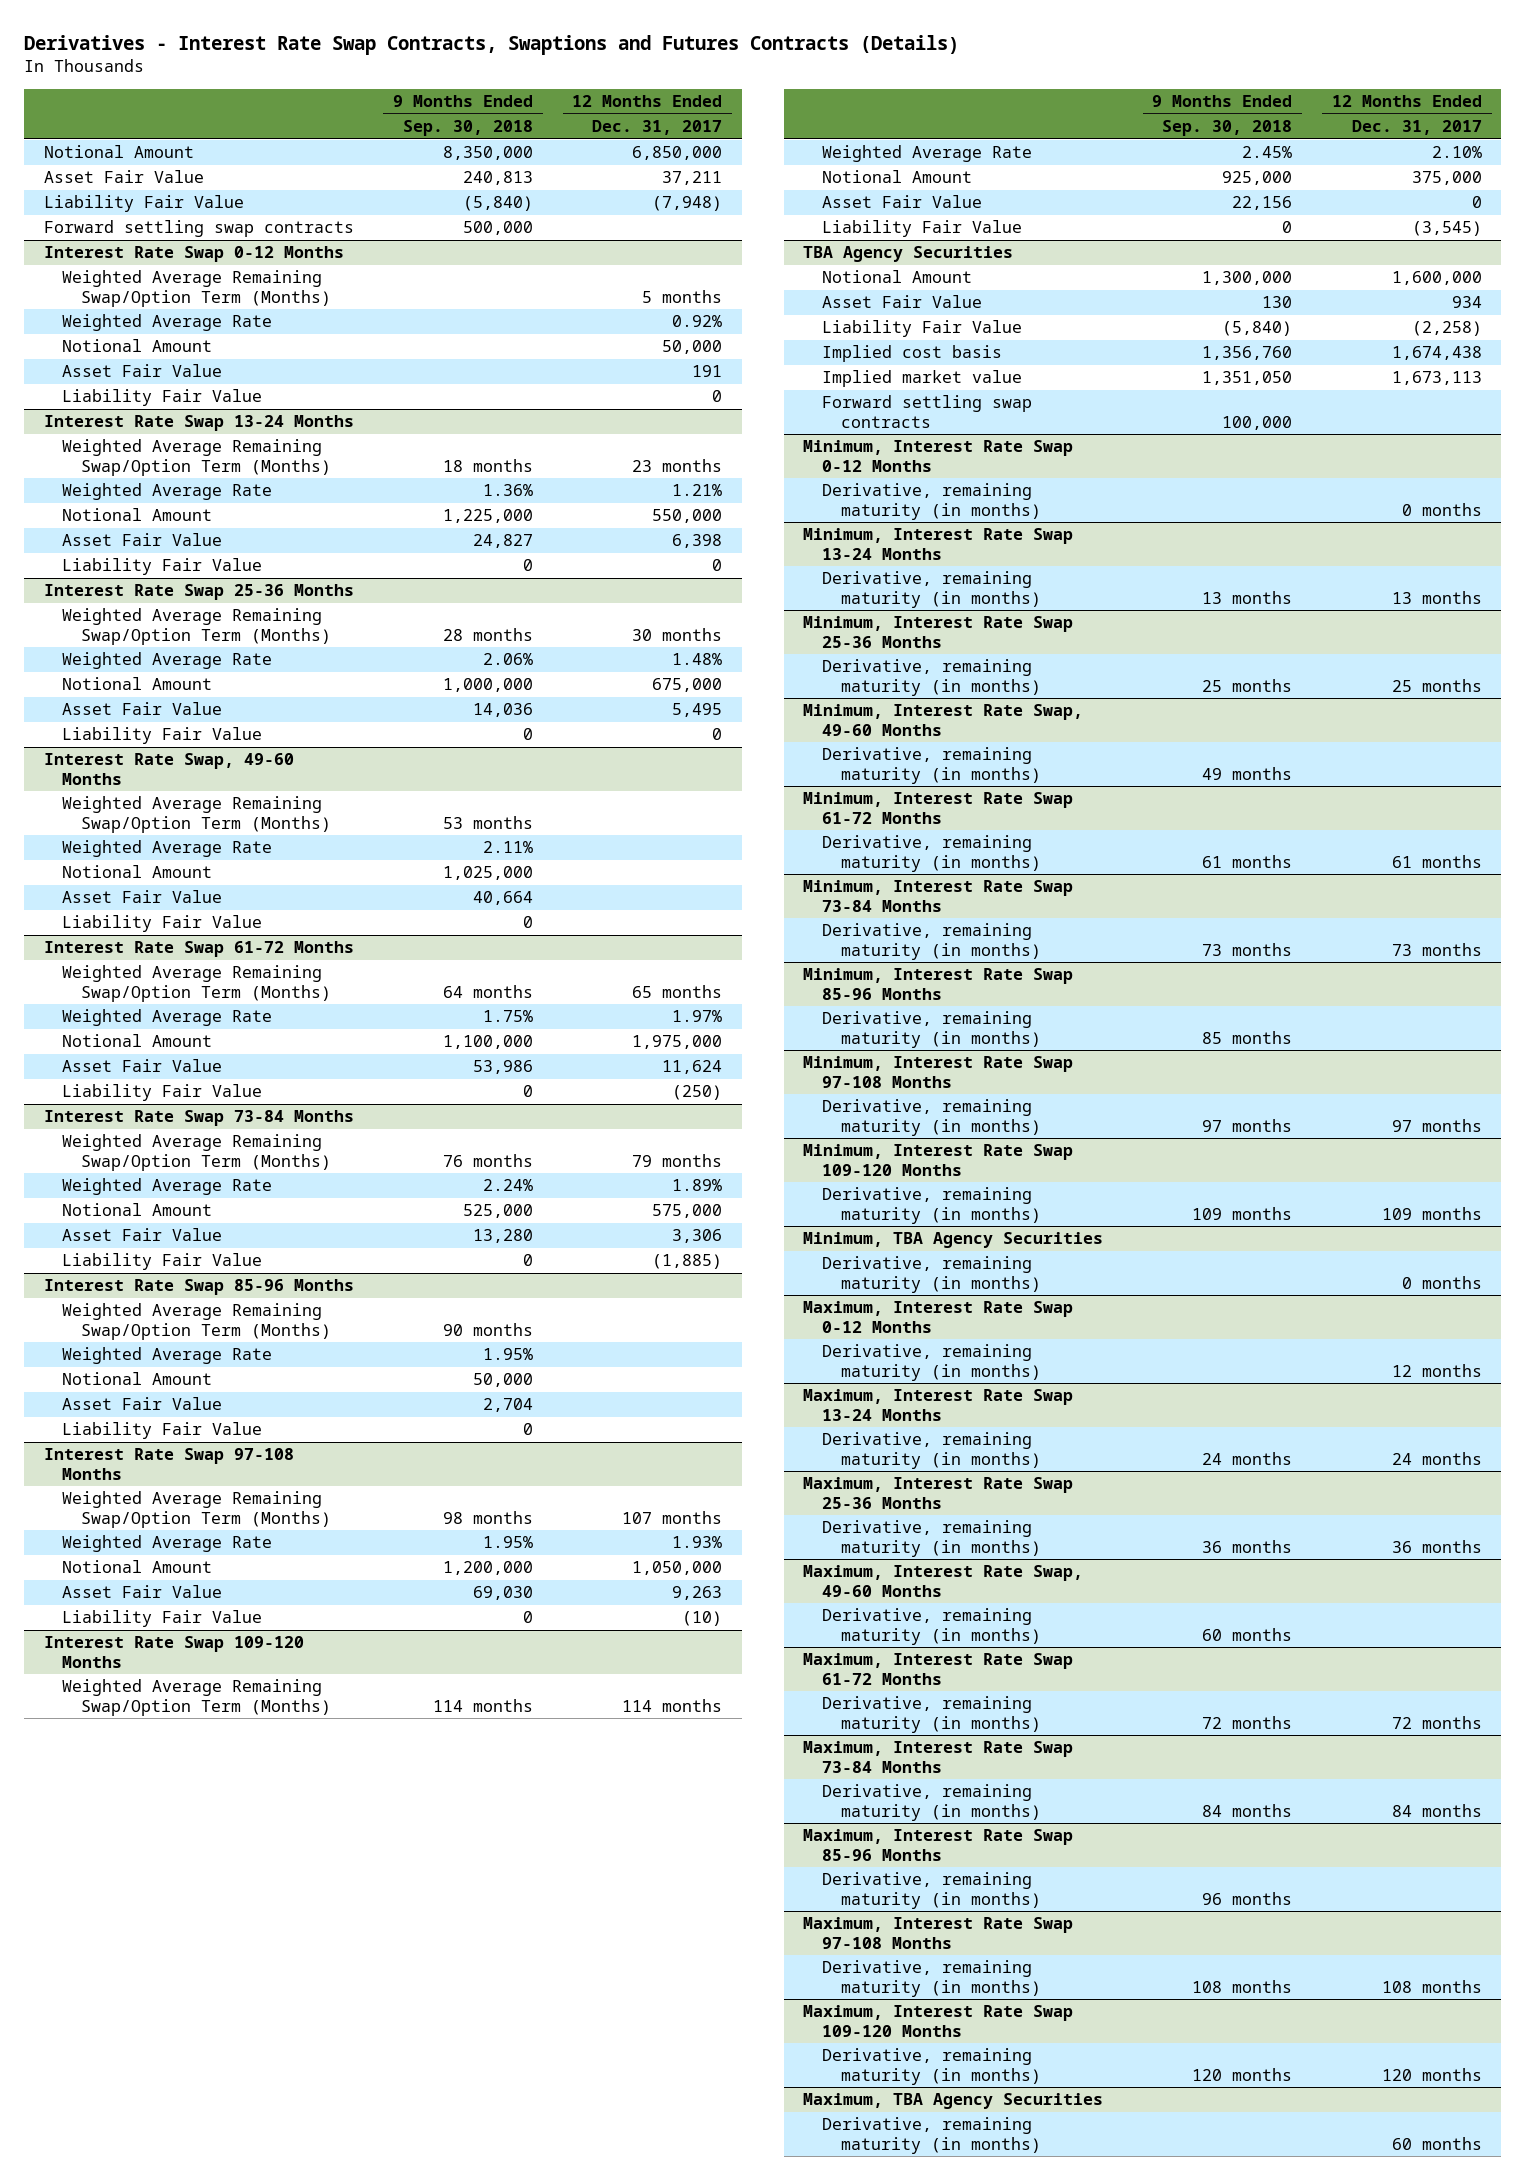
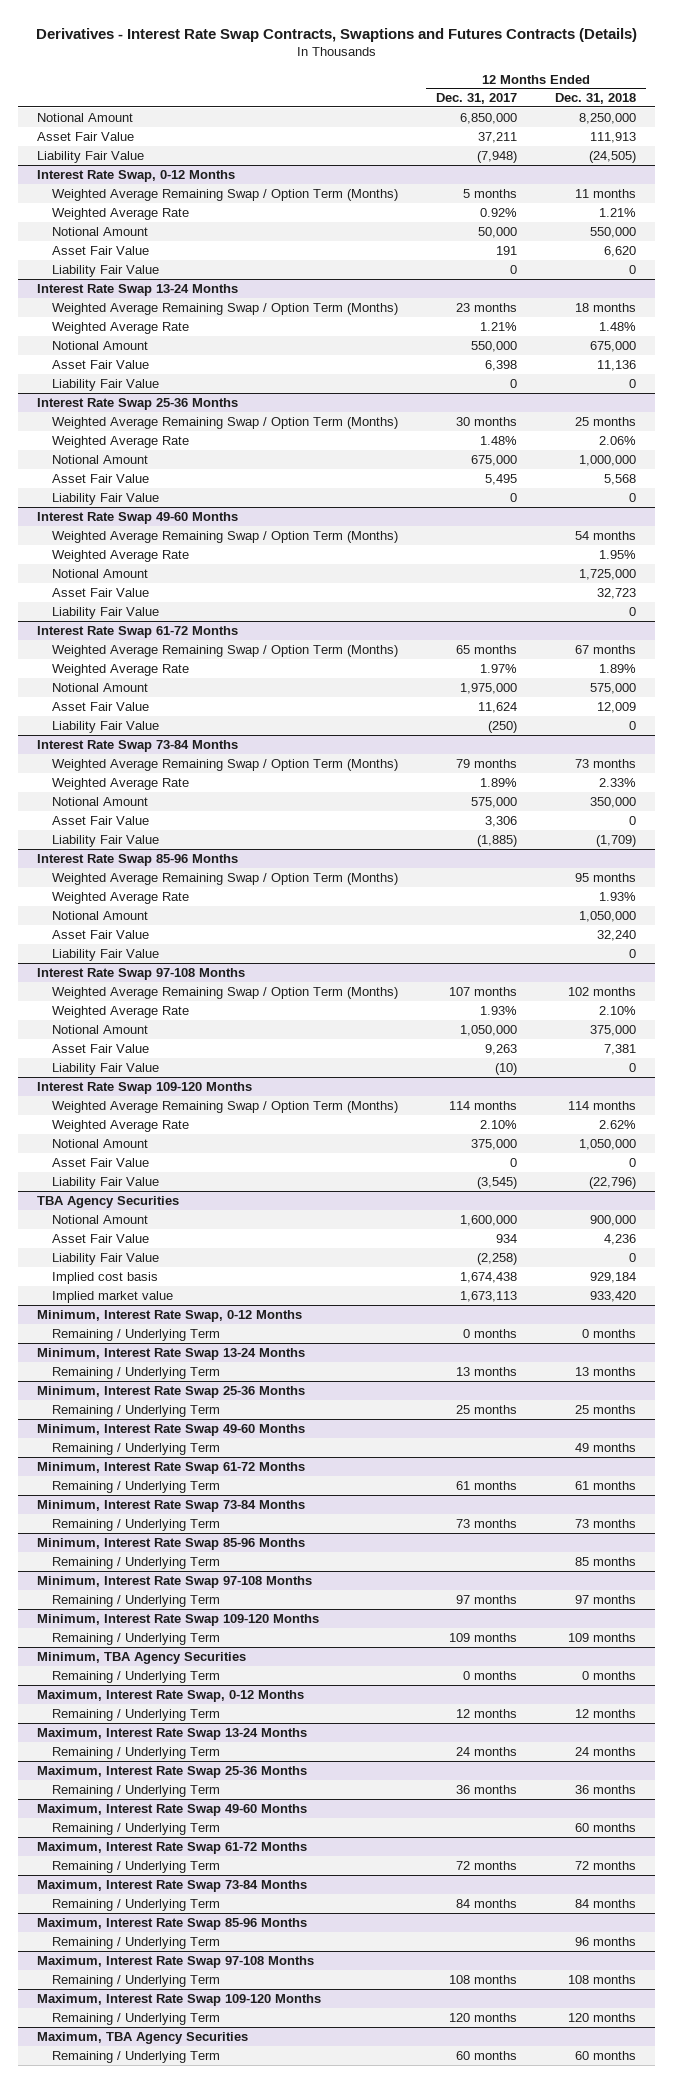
- | 9 Months Ended Sep. 30, 2018 | 12 Months Ended Dec. 31, 2017
+ | 12 Months Ended Dec. 31, 2017 | 12 Months Ended Dec. 31, 2018
- Forward settling swap contracts | 500,000 |
- Interest Rate Swap 0-12 Months
- Weighted Average Remaining Swap/Option Term (Months) | | 5 months
+ Interest Rate Swap, 0-12 Months
+ Weighted Average Remaining Swap / Option Term (Months) | 5 months | 11 months
@ Interest Rate Swap 13-24 Months
- Weighted Average Remaining Swap/Option Term (Months) | 18 months | 23 months
+ Weighted Average Remaining Swap / Option Term (Months) | 23 months | 18 months
@ Interest Rate Swap 25-36 Months
- Weighted Average Remaining Swap/Option Term (Months) | 28 months | 30 months
+ Weighted Average Remaining Swap / Option Term (Months) | 30 months | 25 months
- Interest Rate Swap, 49-60 Months
- Weighted Average Remaining Swap/Option Term (Months) | 53 months |
+ Interest Rate Swap 49-60 Months
+ Weighted Average Remaining Swap / Option Term (Months) | | 54 months
@ Interest Rate Swap 61-72 Months
- Weighted Average Remaining Swap/Option Term (Months) | 64 months | 65 months
+ Weighted Average Remaining Swap / Option Term (Months) | 65 months | 67 months
@ Interest Rate Swap 73-84 Months
- Weighted Average Remaining Swap/Option Term (Months) | 76 months | 79 months
+ Weighted Average Remaining Swap / Option Term (Months) | 79 months | 73 months
@ Interest Rate Swap 85-96 Months
- Weighted Average Remaining Swap/Option Term (Months) | 90 months |
+ Weighted Average Remaining Swap / Option Term (Months) | | 95 months
@ Interest Rate Swap 97-108 Months
- Weighted Average Remaining Swap/Option Term (Months) | 98 months | 107 months
+ Weighted Average Remaining Swap / Option Term (Months) | 107 months | 102 months
@ Interest Rate Swap 109-120 Months
- Weighted Average Remaining Swap/Option Term (Months) | 114 months | 114 months
+ Weighted Average Remaining Swap / Option Term (Months) | 114 months | 114 months
@ TBA Agency Securities
- Forward settling swap contracts | 100,000 |
- Minimum, Interest Rate Swap 0-12 Months
- Derivative, remaining maturity (in months) | | 0 months
+ Minimum, Interest Rate Swap, 0-12 Months
+ Remaining / Underlying Term | 0 months | 0 months
@ Minimum, Interest Rate Swap 13-24 Months
- Derivative, remaining maturity (in months) | 13 months | 13 months
+ Remaining / Underlying Term | 13 months | 13 months
@ Minimum, Interest Rate Swap 25-36 Months
- Derivative, remaining maturity (in months) | 25 months | 25 months
- Minimum, Interest Rate Swap, 49-60 Months
- Derivative, remaining maturity (in months) | 49 months |
@ Minimum, Interest Rate Swap 25-36 Months
+ Remaining / Underlying Term | 25 months | 25 months
+ Minimum, Interest Rate Swap 49-60 Months
+ Remaining / Underlying Term | | 49 months
@ Minimum, Interest Rate Swap 61-72 Months
- Derivative, remaining maturity (in months) | 61 months | 61 months
+ Remaining / Underlying Term | 61 months | 61 months
@ Minimum, Interest Rate Swap 73-84 Months
- Derivative, remaining maturity (in months) | 73 months | 73 months
+ Remaining / Underlying Term | 73 months | 73 months
@ Minimum, Interest Rate Swap 85-96 Months
- Derivative, remaining maturity (in months) | 85 months |
+ Remaining / Underlying Term | | 85 months
@ Minimum, Interest Rate Swap 97-108 Months
- Derivative, remaining maturity (in months) | 97 months | 97 months
+ Remaining / Underlying Term | 97 months | 97 months
@ Minimum, Interest Rate Swap 109-120 Months
- Derivative, remaining maturity (in months) | 109 months | 109 months
+ Remaining / Underlying Term | 109 months | 109 months
@ Minimum, TBA Agency Securities
- Derivative, remaining maturity (in months) | | 0 months
- Maximum, Interest Rate Swap 0-12 Months
- Derivative, remaining maturity (in months) | | 12 months
@ Minimum, TBA Agency Securities
+ Remaining / Underlying Term | 0 months | 0 months
+ Maximum, Interest Rate Swap, 0-12 Months
+ Remaining / Underlying Term | 12 months | 12 months
@ Maximum, Interest Rate Swap 13-24 Months
- Derivative, remaining maturity (in months) | 24 months | 24 months
+ Remaining / Underlying Term | 24 months | 24 months
@ Maximum, Interest Rate Swap 25-36 Months
- Derivative, remaining maturity (in months) | 36 months | 36 months
- Maximum, Interest Rate Swap, 49-60 Months
- Derivative, remaining maturity (in months) | 60 months |
@ Maximum, Interest Rate Swap 25-36 Months
+ Remaining / Underlying Term | 36 months | 36 months
+ Maximum, Interest Rate Swap 49-60 Months
+ Remaining / Underlying Term | | 60 months
@ Maximum, Interest Rate Swap 61-72 Months
- Derivative, remaining maturity (in months) | 72 months | 72 months
+ Remaining / Underlying Term | 72 months | 72 months
@ Maximum, Interest Rate Swap 73-84 Months
- Derivative, remaining maturity (in months) | 84 months | 84 months
+ Remaining / Underlying Term | 84 months | 84 months
@ Maximum, Interest Rate Swap 85-96 Months
- Derivative, remaining maturity (in months) | 96 months |
+ Remaining / Underlying Term | | 96 months
@ Maximum, Interest Rate Swap 97-108 Months
- Derivative, remaining maturity (in months) | 108 months | 108 months
+ Remaining / Underlying Term | 108 months | 108 months
@ Maximum, Interest Rate Swap 109-120 Months
- Derivative, remaining maturity (in months) | 120 months | 120 months
+ Remaining / Underlying Term | 120 months | 120 months
@ Maximum, TBA Agency Securities
- Derivative, remaining maturity (in months) | | 60 months
+ Remaining / Underlying Term | 60 months | 60 months

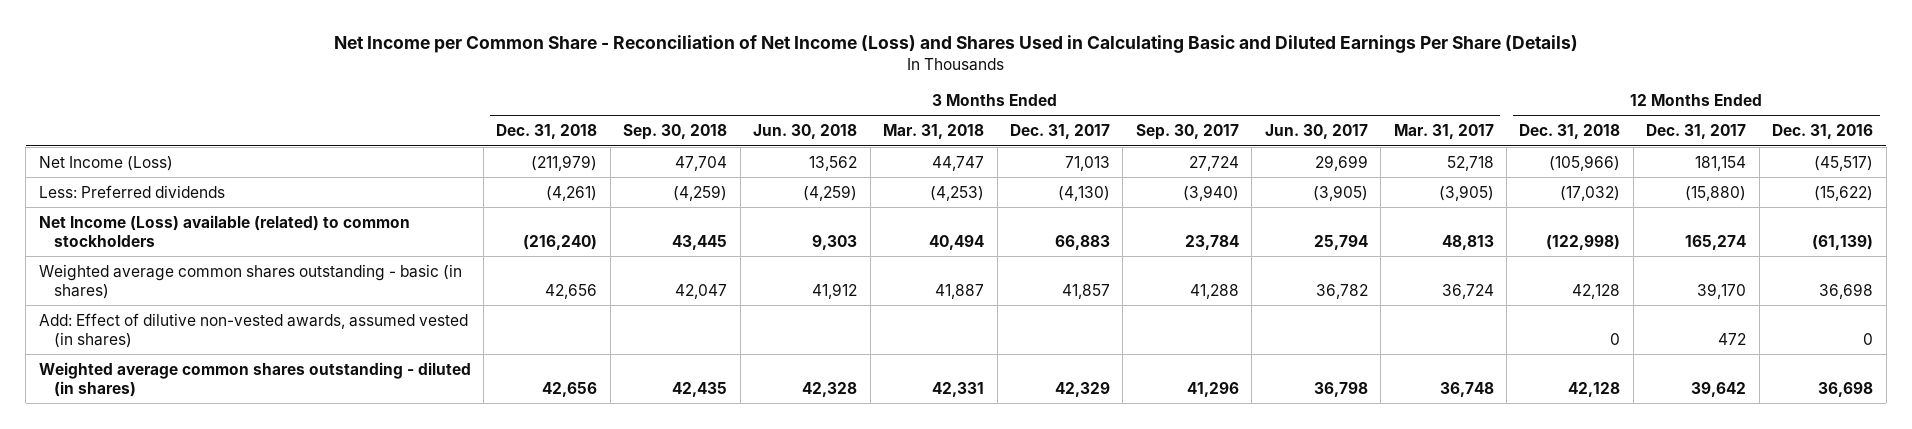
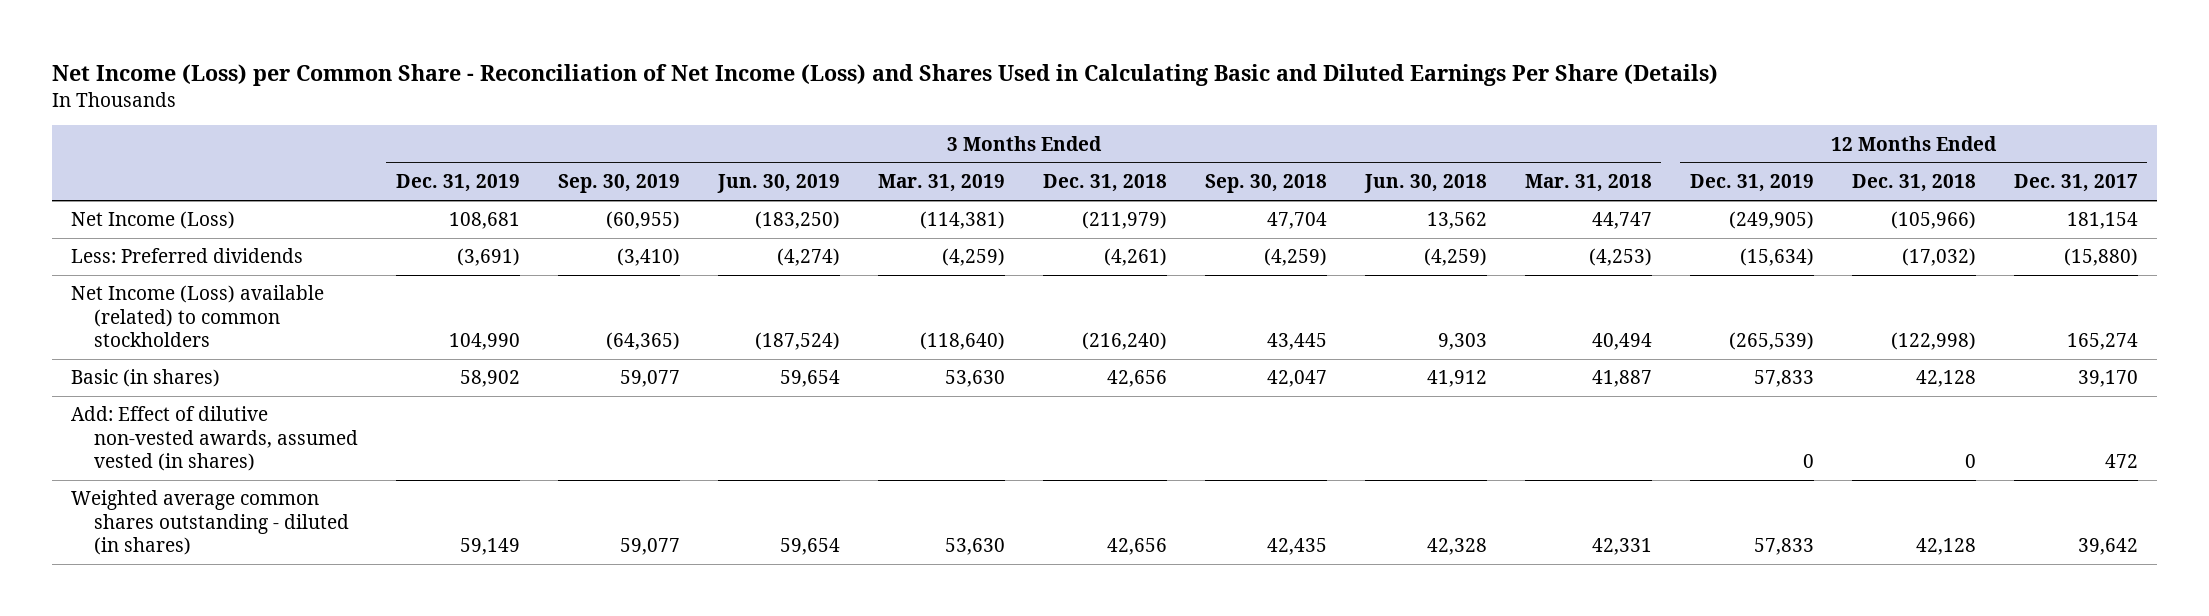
- Net Income per Common Share - Reconciliation of Net Income (Loss) and Shares Used in Calculating Basic and Diluted Earnings Per Share (Details)
+ Net Income (Loss) per Common Share - Reconciliation of Net Income (Loss) and Shares Used in Calculating Basic and Diluted Earnings Per Share (Details)
- | 3 Months Ended Dec. 31, 2018 | 3 Months Ended Sep. 30, 2018 | 3 Months Ended Jun. 30, 2018 | 3 Months Ended Mar. 31, 2018 | 3 Months Ended Dec. 31, 2017 | 3 Months Ended Sep. 30, 2017 | 3 Months Ended Jun. 30, 2017 | 3 Months Ended Mar. 31, 2017 | 12 Months Ended Dec. 31, 2018 | 12 Months Ended Dec. 31, 2017 | 12 Months Ended Dec. 31, 2016
+ | 3 Months Ended Dec. 31, 2019 | 3 Months Ended Sep. 30, 2019 | 3 Months Ended Jun. 30, 2019 | 3 Months Ended Mar. 31, 2019 | 3 Months Ended Dec. 31, 2018 | 3 Months Ended Sep. 30, 2018 | 3 Months Ended Jun. 30, 2018 | 3 Months Ended Mar. 31, 2018 | 12 Months Ended Dec. 31, 2019 | 12 Months Ended Dec. 31, 2018 | 12 Months Ended Dec. 31, 2017
- Weighted average common shares outstanding - basic (in shares) | 42,656 | 42,047 | 41,912 | 41,887 | 41,857 | 41,288 | 36,782 | 36,724 | 42,128 | 39,170 | 36,698
+ Basic (in shares) | 58,902 | 59,077 | 59,654 | 53,630 | 42,656 | 42,047 | 41,912 | 41,887 | 57,833 | 42,128 | 39,170

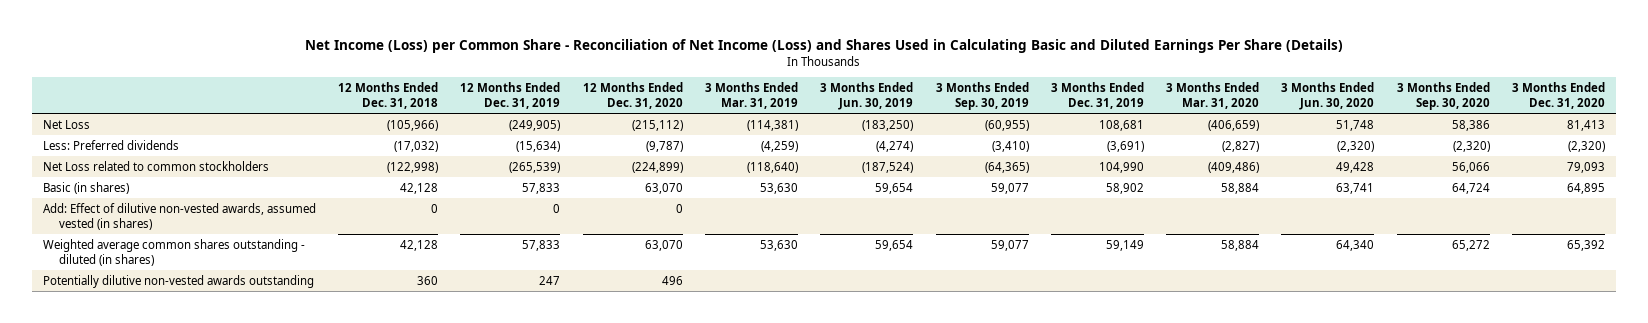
- | 3 Months Ended Dec. 31, 2019 | 3 Months Ended Sep. 30, 2019 | 3 Months Ended Jun. 30, 2019 | 3 Months Ended Mar. 31, 2019 | 3 Months Ended Dec. 31, 2018 | 3 Months Ended Sep. 30, 2018 | 3 Months Ended Jun. 30, 2018 | 3 Months Ended Mar. 31, 2018 | 12 Months Ended Dec. 31, 2019 | 12 Months Ended Dec. 31, 2018 | 12 Months Ended Dec. 31, 2017
+ | 12 Months Ended Dec. 31, 2018 | 12 Months Ended Dec. 31, 2019 | 12 Months Ended Dec. 31, 2020 | 3 Months Ended Mar. 31, 2019 | 3 Months Ended Jun. 30, 2019 | 3 Months Ended Sep. 30, 2019 | 3 Months Ended Dec. 31, 2019 | 3 Months Ended Mar. 31, 2020 | 3 Months Ended Jun. 30, 2020 | 3 Months Ended Sep. 30, 2020 | 3 Months Ended Dec. 31, 2020
- Net Income (Loss) | 108,681 | (60,955) | (183,250) | (114,381) | (211,979) | 47,704 | 13,562 | 44,747 | (249,905) | (105,966) | 181,154
+ Net Loss | (105,966) | (249,905) | (215,112) | (114,381) | (183,250) | (60,955) | 108,681 | (406,659) | 51,748 | 58,386 | 81,413
- Net Income (Loss) available (related) to common stockholders | 104,990 | (64,365) | (187,524) | (118,640) | (216,240) | 43,445 | 9,303 | 40,494 | (265,539) | (122,998) | 165,274
+ Net Loss related to common stockholders | (122,998) | (265,539) | (224,899) | (118,640) | (187,524) | (64,365) | 104,990 | (409,486) | 49,428 | 56,066 | 79,093
+ Potentially dilutive non-vested awards outstanding | 360 | 247 | 496 | | | | | | | |

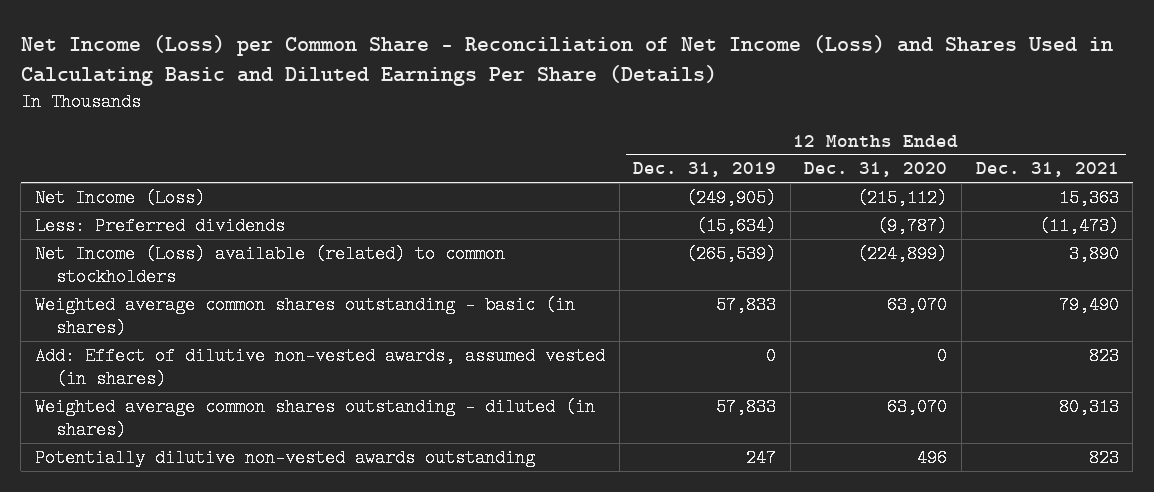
- | 12 Months Ended Dec. 31, 2018 | 12 Months Ended Dec. 31, 2019 | 12 Months Ended Dec. 31, 2020 | 3 Months Ended Mar. 31, 2019 | 3 Months Ended Jun. 30, 2019 | 3 Months Ended Sep. 30, 2019 | 3 Months Ended Dec. 31, 2019 | 3 Months Ended Mar. 31, 2020 | 3 Months Ended Jun. 30, 2020 | 3 Months Ended Sep. 30, 2020 | 3 Months Ended Dec. 31, 2020
+ | 12 Months Ended Dec. 31, 2019 | 12 Months Ended Dec. 31, 2020 | 12 Months Ended Dec. 31, 2021
- Net Loss | (105,966) | (249,905) | (215,112) | (114,381) | (183,250) | (60,955) | 108,681 | (406,659) | 51,748 | 58,386 | 81,413
+ Net Income (Loss) | (249,905) | (215,112) | 15,363
- Net Loss related to common stockholders | (122,998) | (265,539) | (224,899) | (118,640) | (187,524) | (64,365) | 104,990 | (409,486) | 49,428 | 56,066 | 79,093
- Basic (in shares) | 42,128 | 57,833 | 63,070 | 53,630 | 59,654 | 59,077 | 58,902 | 58,884 | 63,741 | 64,724 | 64,895
+ Net Income (Loss) available (related) to common stockholders | (265,539) | (224,899) | 3,890
+ Weighted average common shares outstanding - basic (in shares) | 57,833 | 63,070 | 79,490

